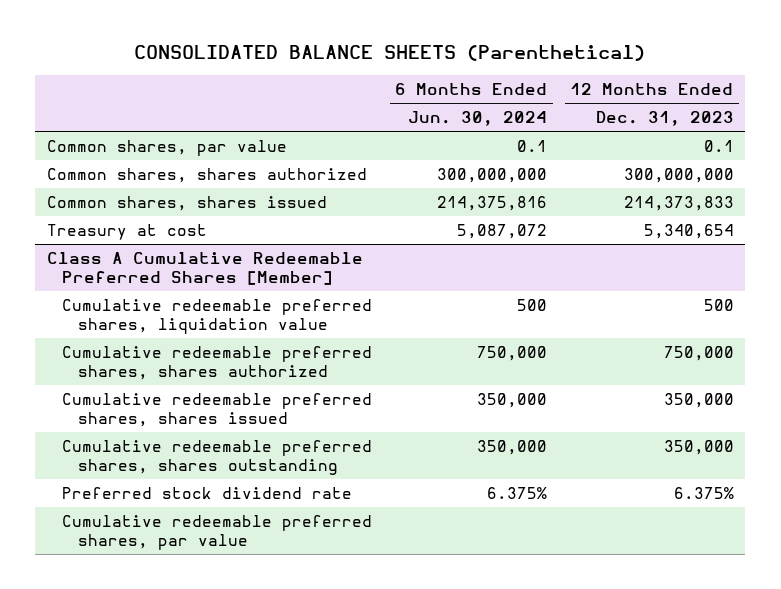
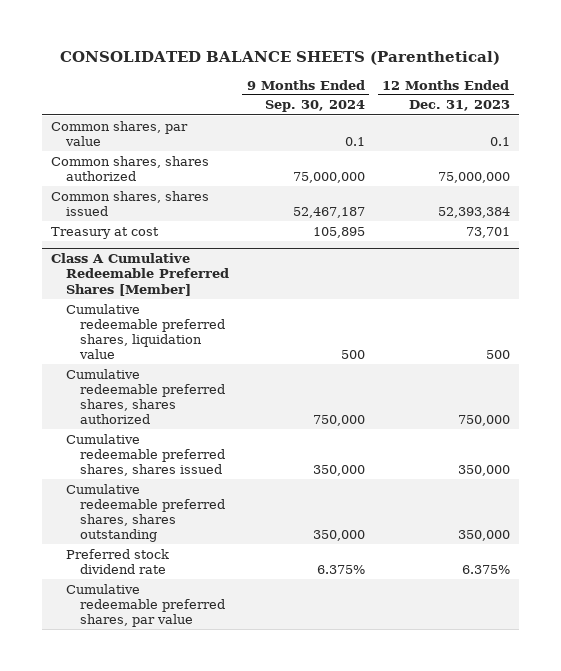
- | 6 Months Ended Jun. 30, 2024 | 12 Months Ended Dec. 31, 2023
+ | 9 Months Ended Sep. 30, 2024 | 12 Months Ended Dec. 31, 2023
- Common shares, shares authorized | 300,000,000 | 300,000,000
- Common shares, shares issued | 214,375,816 | 214,373,833
- Treasury at cost | 5,087,072 | 5,340,654
+ Common shares, shares authorized | 75,000,000 | 75,000,000
+ Common shares, shares issued | 52,467,187 | 52,393,384
+ Treasury at cost | 105,895 | 73,701

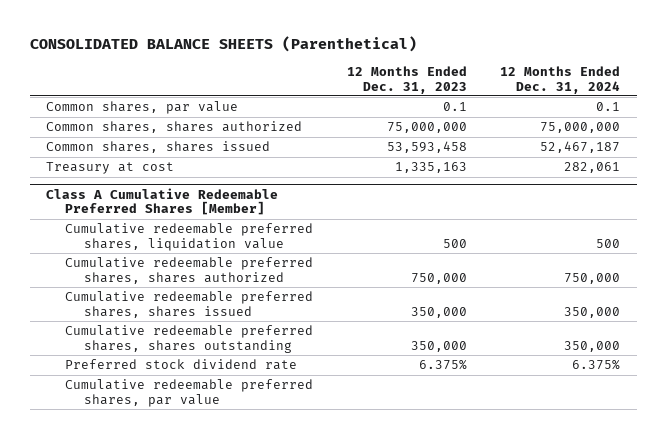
- | 9 Months Ended Sep. 30, 2024 | 12 Months Ended Dec. 31, 2023
+ | 12 Months Ended Dec. 31, 2023 | 12 Months Ended Dec. 31, 2024
- Common shares, shares issued | 52,467,187 | 52,393,384
- Treasury at cost | 105,895 | 73,701
+ Common shares, shares issued | 53,593,458 | 52,467,187
+ Treasury at cost | 1,335,163 | 282,061

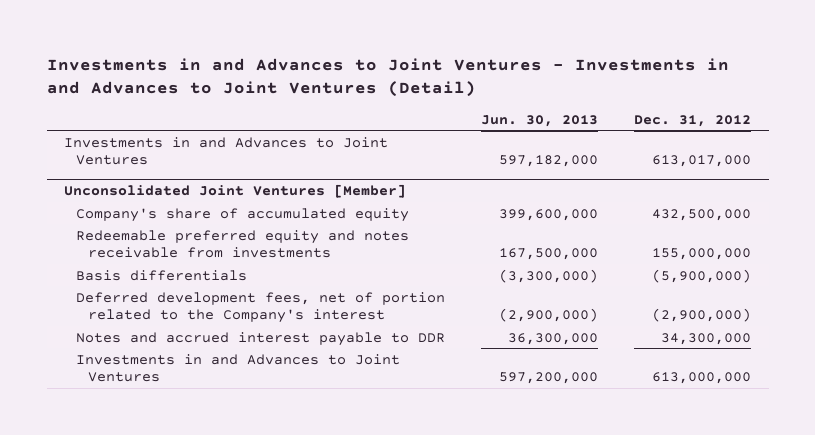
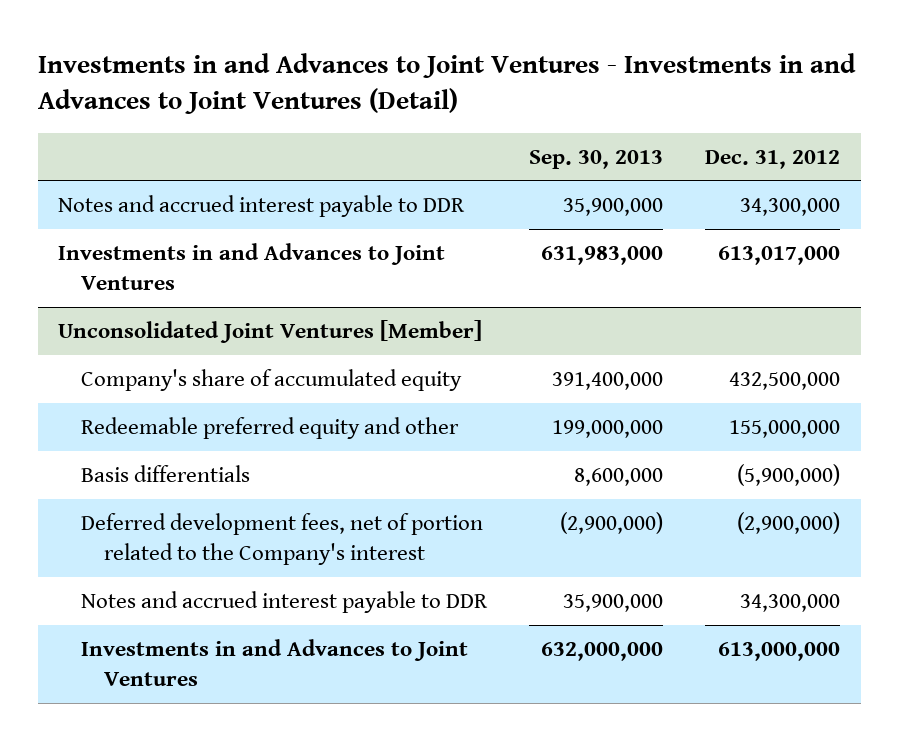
- | Jun. 30, 2013 | Dec. 31, 2012
+ | Sep. 30, 2013 | Dec. 31, 2012
+ Notes and accrued interest payable to DDR | 35,900,000 | 34,300,000
@ Unconsolidated Joint Ventures [Member]
- Redeemable preferred equity and notes receivable from investments | 167,500,000 | 155,000,000
+ Redeemable preferred equity and other | 199,000,000 | 155,000,000

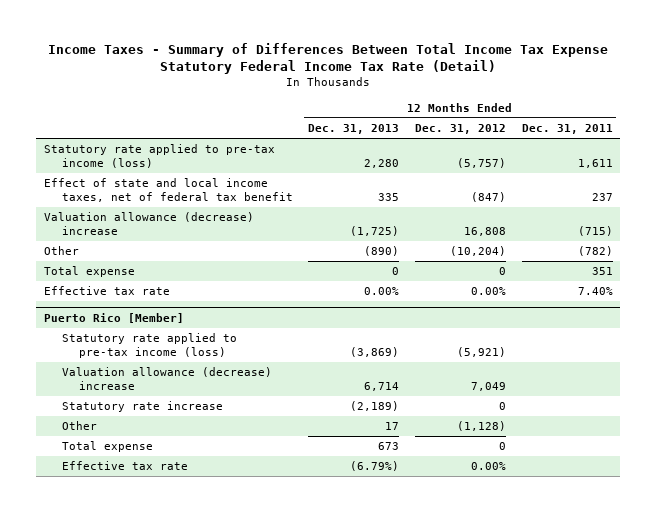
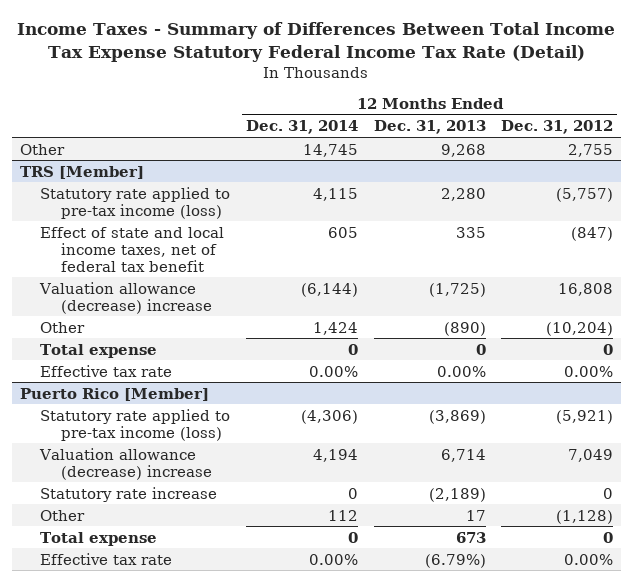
- | 12 Months Ended Dec. 31, 2013 | 12 Months Ended Dec. 31, 2012 | 12 Months Ended Dec. 31, 2011
+ | 12 Months Ended Dec. 31, 2014 | 12 Months Ended Dec. 31, 2013 | 12 Months Ended Dec. 31, 2012
+ Other | 14,745 | 9,268 | 2,755
+ TRS [Member]

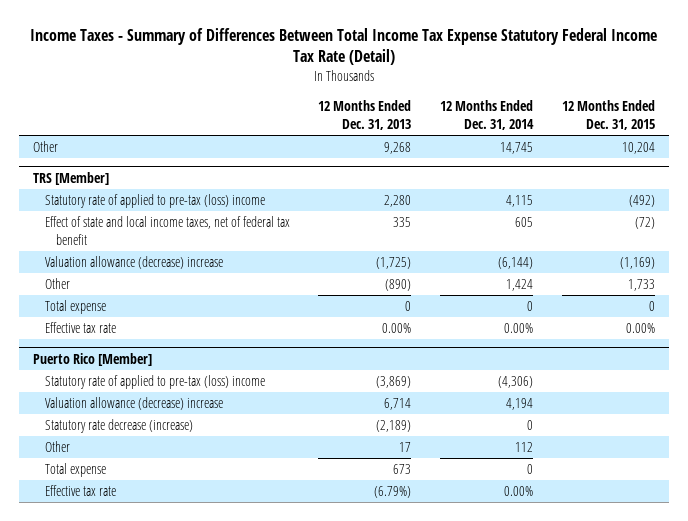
- | 12 Months Ended Dec. 31, 2014 | 12 Months Ended Dec. 31, 2013 | 12 Months Ended Dec. 31, 2012
+ | 12 Months Ended Dec. 31, 2013 | 12 Months Ended Dec. 31, 2014 | 12 Months Ended Dec. 31, 2015
@ TRS [Member]
- Statutory rate applied to pre-tax income (loss) | 4,115 | 2,280 | (5,757)
+ Statutory rate of applied to pre-tax (loss) income | 2,280 | 4,115 | (492)
@ Puerto Rico [Member]
- Statutory rate applied to pre-tax income (loss) | (4,306) | (3,869) | (5,921)
+ Statutory rate of applied to pre-tax (loss) income | (3,869) | (4,306) |
- Statutory rate increase | 0 | (2,189) | 0
+ Statutory rate decrease (increase) | (2,189) | 0 |

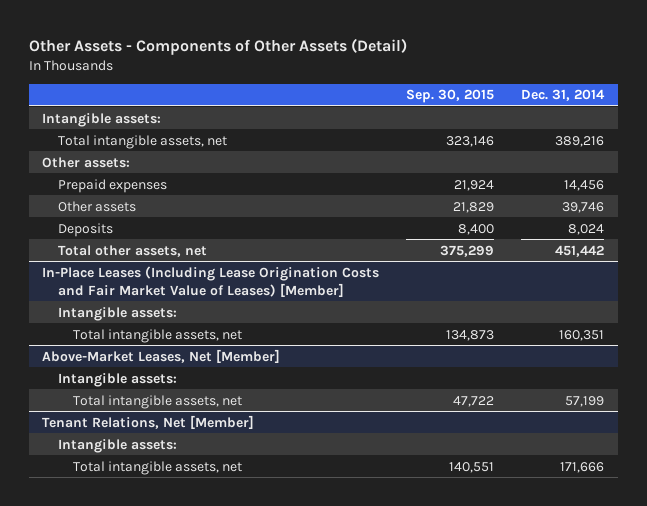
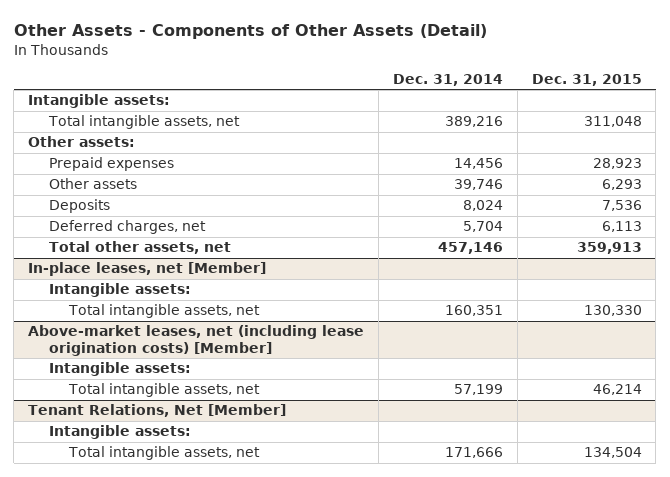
- | Sep. 30, 2015 | Dec. 31, 2014
+ | Dec. 31, 2014 | Dec. 31, 2015
- Total other assets, net | 375,299 | 451,442
- In-Place Leases (Including Lease Origination Costs and Fair Market Value of Leases) [Member]
+ Deferred charges, net | 5,704 | 6,113
+ Total other assets, net | 457,146 | 359,913
+ In-place leases, net [Member]
- Above-Market Leases, Net [Member]
+ Above-market leases, net (including lease origination costs) [Member]

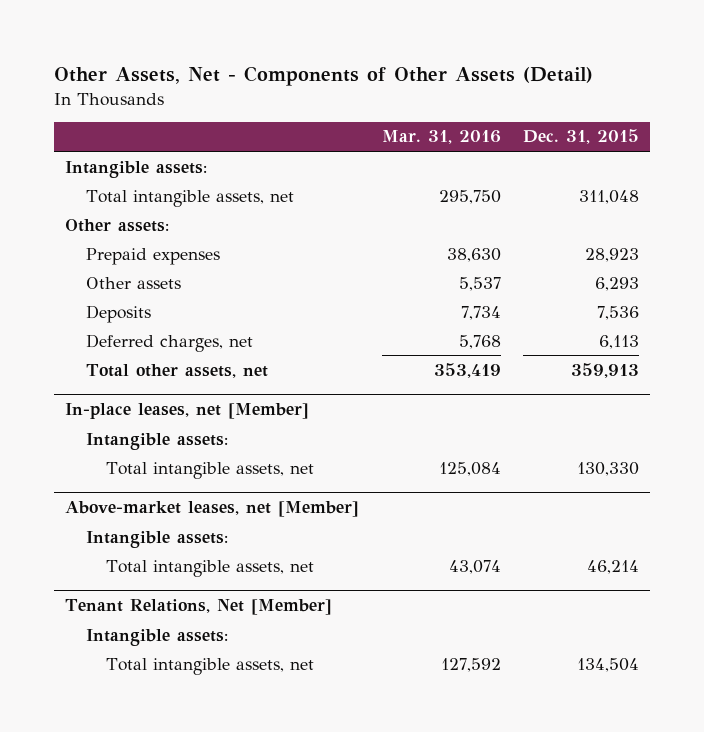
- Other Assets - Components of Other Assets (Detail)
+ Other Assets, Net - Components of Other Assets (Detail)
- | Dec. 31, 2014 | Dec. 31, 2015
+ | Mar. 31, 2016 | Dec. 31, 2015
- Above-market leases, net (including lease origination costs) [Member]
+ Above-market leases, net [Member]

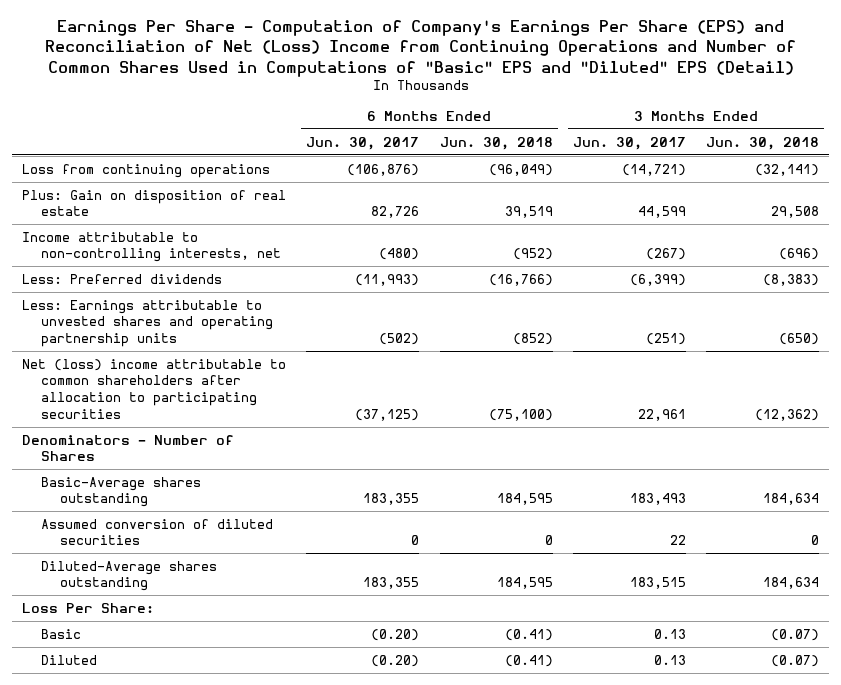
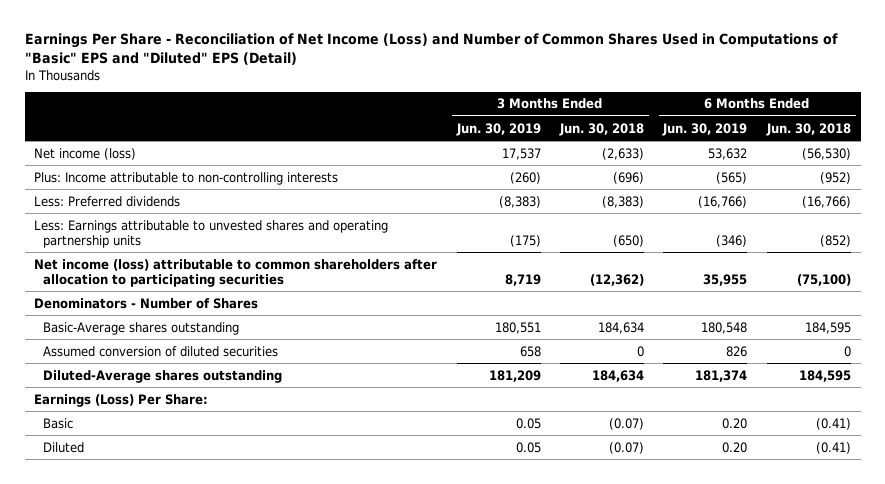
- Earnings Per Share - Computation of Company's Earnings Per Share (EPS) and Reconciliation of Net (Loss) Income from Continuing Operations and Number of Common Shares Used in Computations of "Basic" EPS and "Diluted" EPS (Detail)
+ Earnings Per Share - Reconciliation of Net Income (Loss) and Number of Common Shares Used in Computations of "Basic" EPS and "Diluted" EPS (Detail)
- | 6 Months Ended Jun. 30, 2017 | 6 Months Ended Jun. 30, 2018 | 3 Months Ended Jun. 30, 2017 | 3 Months Ended Jun. 30, 2018
+ | 3 Months Ended Jun. 30, 2019 | 3 Months Ended Jun. 30, 2018 | 6 Months Ended Jun. 30, 2019 | 6 Months Ended Jun. 30, 2018
- Loss from continuing operations | (106,876) | (96,049) | (14,721) | (32,141)
- Plus: Gain on disposition of real estate | 82,726 | 39,519 | 44,599 | 29,508
- Income attributable to non-controlling interests, net | (480) | (952) | (267) | (696)
+ Net income (loss) | 17,537 | (2,633) | 53,632 | (56,530)
+ Plus: Income attributable to non-controlling interests | (260) | (696) | (565) | (952)
- Net (loss) income attributable to common shareholders after allocation to participating securities | (37,125) | (75,100) | 22,961 | (12,362)
+ Net income (loss) attributable to common shareholders after allocation to participating securities | 8,719 | (12,362) | 35,955 | (75,100)
- Loss Per Share:
+ Earnings (Loss) Per Share:

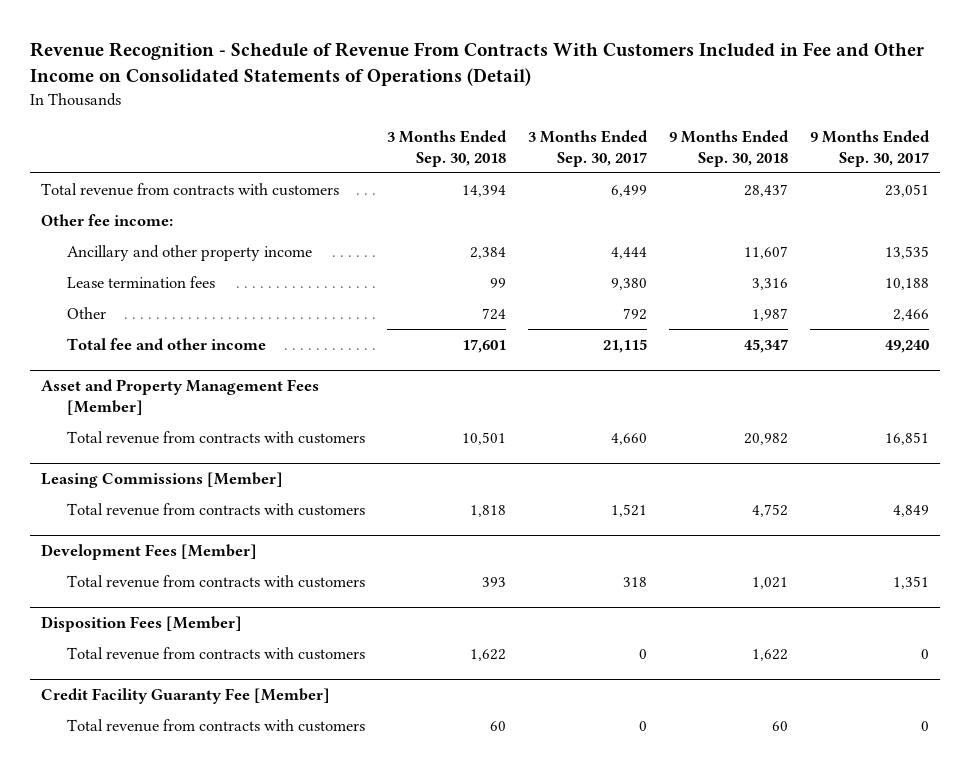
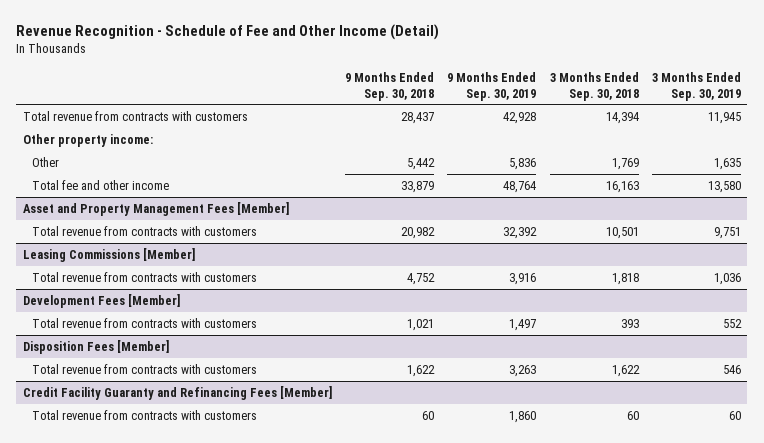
- Revenue Recognition - Schedule of Revenue From Contracts With Customers Included in Fee and Other Income on Consolidated Statements of Operations (Detail)
+ Revenue Recognition - Schedule of Fee and Other Income (Detail)
- | 3 Months Ended Sep. 30, 2018 | 3 Months Ended Sep. 30, 2017 | 9 Months Ended Sep. 30, 2018 | 9 Months Ended Sep. 30, 2017
+ | 9 Months Ended Sep. 30, 2018 | 9 Months Ended Sep. 30, 2019 | 3 Months Ended Sep. 30, 2018 | 3 Months Ended Sep. 30, 2019
- Other fee income:
- Ancillary and other property income | 2,384 | 4,444 | 11,607 | 13,535
- Lease termination fees | 99 | 9,380 | 3,316 | 10,188
- Other | 724 | 792 | 1,987 | 2,466
- Total fee and other income | 17,601 | 21,115 | 45,347 | 49,240
+ Other property income:
+ Other | 5,442 | 5,836 | 1,769 | 1,635
+ Total fee and other income | 33,879 | 48,764 | 16,163 | 13,580
- Credit Facility Guaranty Fee [Member]
+ Credit Facility Guaranty and Refinancing Fees [Member]

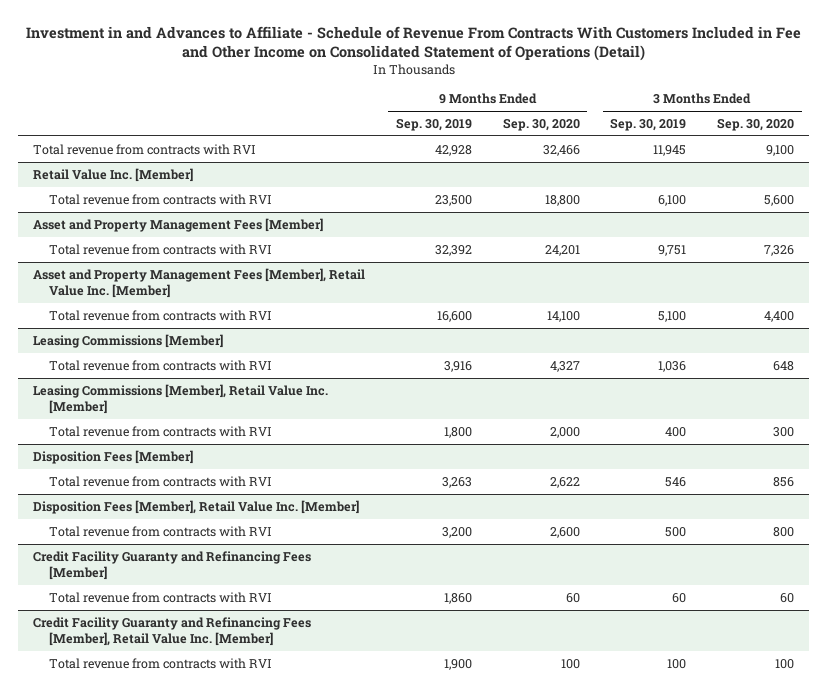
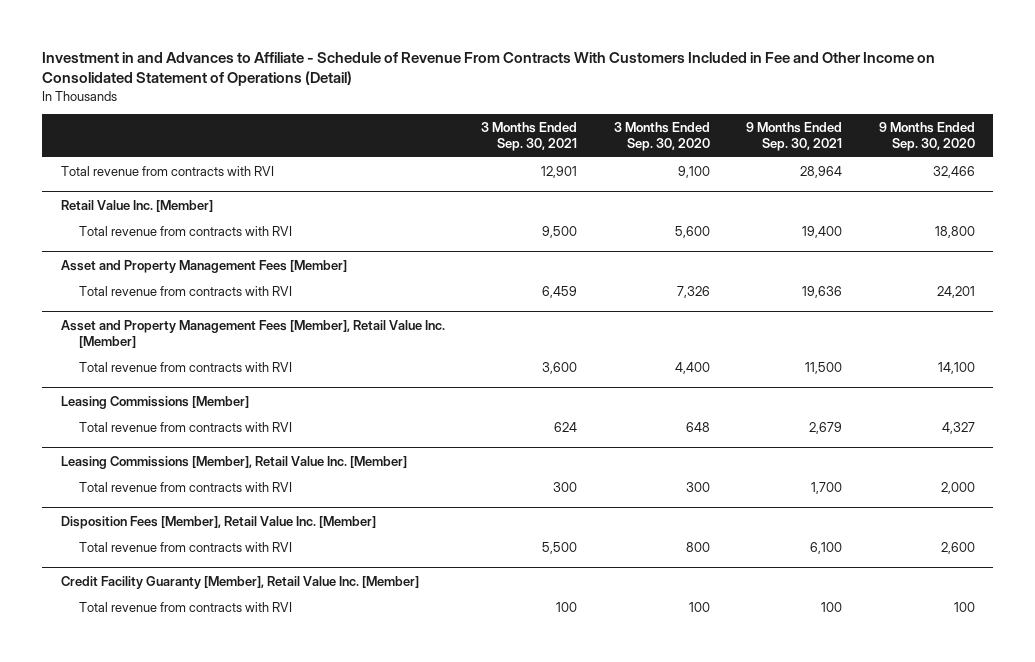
- | 9 Months Ended Sep. 30, 2019 | 9 Months Ended Sep. 30, 2020 | 3 Months Ended Sep. 30, 2019 | 3 Months Ended Sep. 30, 2020
+ | 3 Months Ended Sep. 30, 2021 | 3 Months Ended Sep. 30, 2020 | 9 Months Ended Sep. 30, 2021 | 9 Months Ended Sep. 30, 2020
- Disposition Fees [Member]
- Total revenue from contracts with RVI | 3,263 | 2,622 | 546 | 856
- Credit Facility Guaranty and Refinancing Fees [Member]
- Total revenue from contracts with RVI | 1,860 | 60 | 60 | 60
- Credit Facility Guaranty and Refinancing Fees [Member], Retail Value Inc. [Member]
+ Credit Facility Guaranty [Member], Retail Value Inc. [Member]

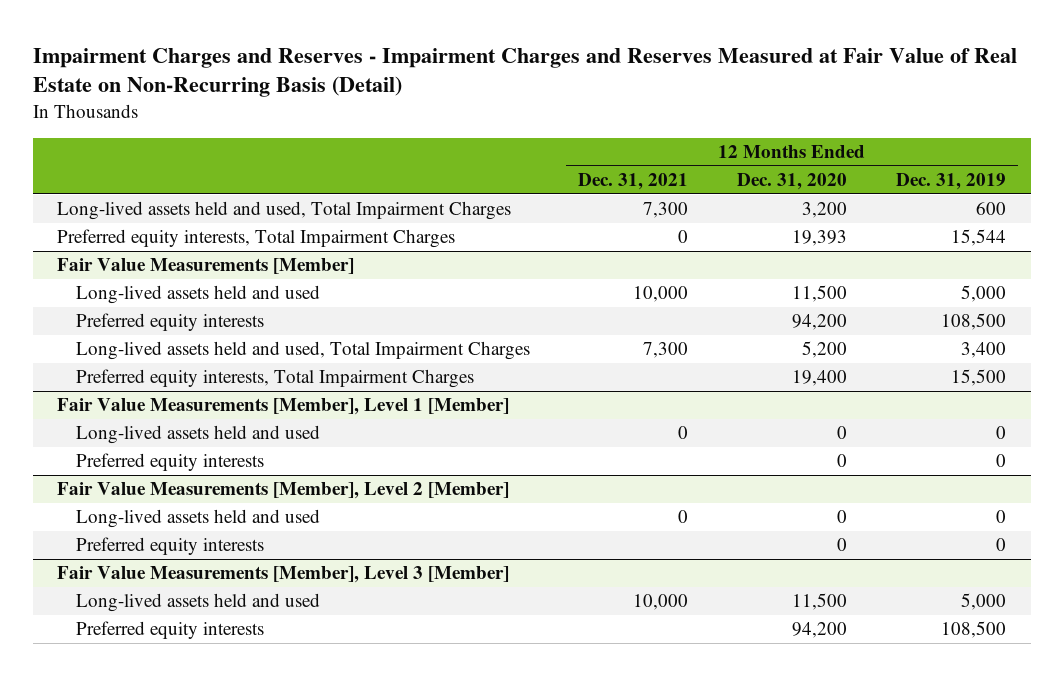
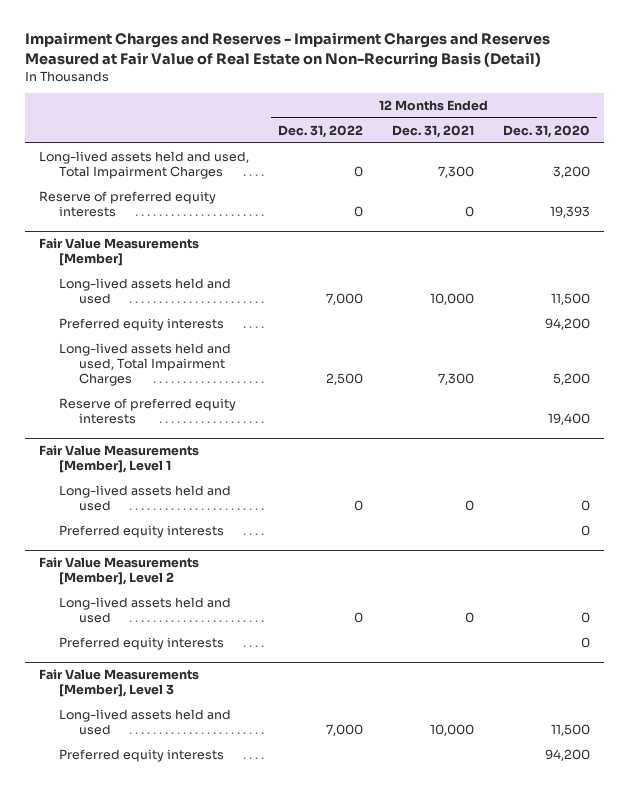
- | 12 Months Ended Dec. 31, 2021 | 12 Months Ended Dec. 31, 2020 | 12 Months Ended Dec. 31, 2019
+ | 12 Months Ended Dec. 31, 2022 | 12 Months Ended Dec. 31, 2021 | 12 Months Ended Dec. 31, 2020
- Preferred equity interests, Total Impairment Charges | 0 | 19,393 | 15,544
+ Reserve of preferred equity interests | 0 | 0 | 19,393
@ Fair Value Measurements [Member]
- Preferred equity interests, Total Impairment Charges | | 19,400 | 15,500
- Fair Value Measurements [Member], Level 1 [Member]
@ Fair Value Measurements [Member]
+ Reserve of preferred equity interests | | | 19,400
+ Fair Value Measurements [Member], Level 1
- Fair Value Measurements [Member], Level 2 [Member]
+ Fair Value Measurements [Member], Level 2
- Fair Value Measurements [Member], Level 3 [Member]
+ Fair Value Measurements [Member], Level 3

